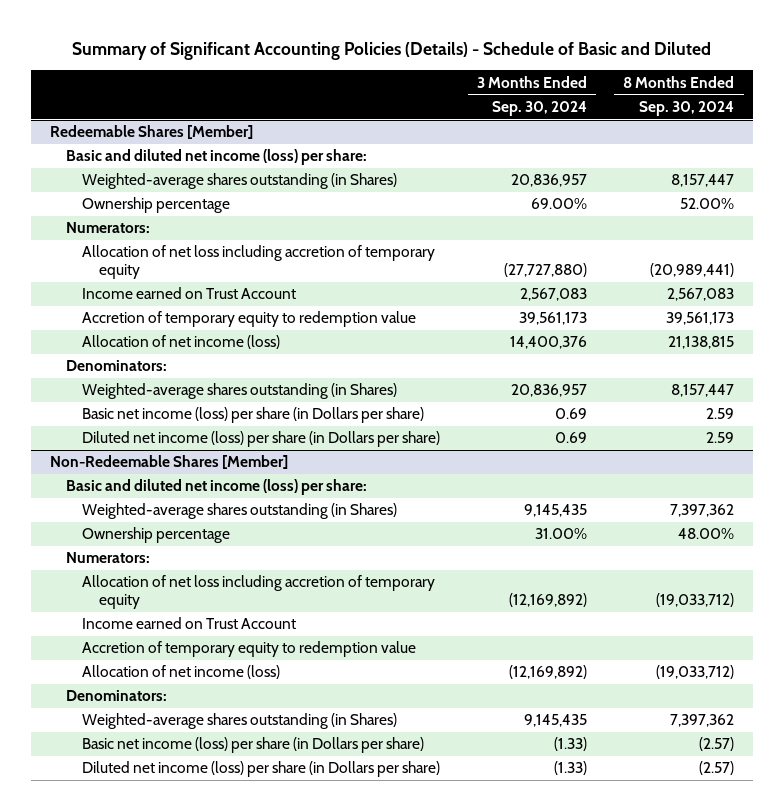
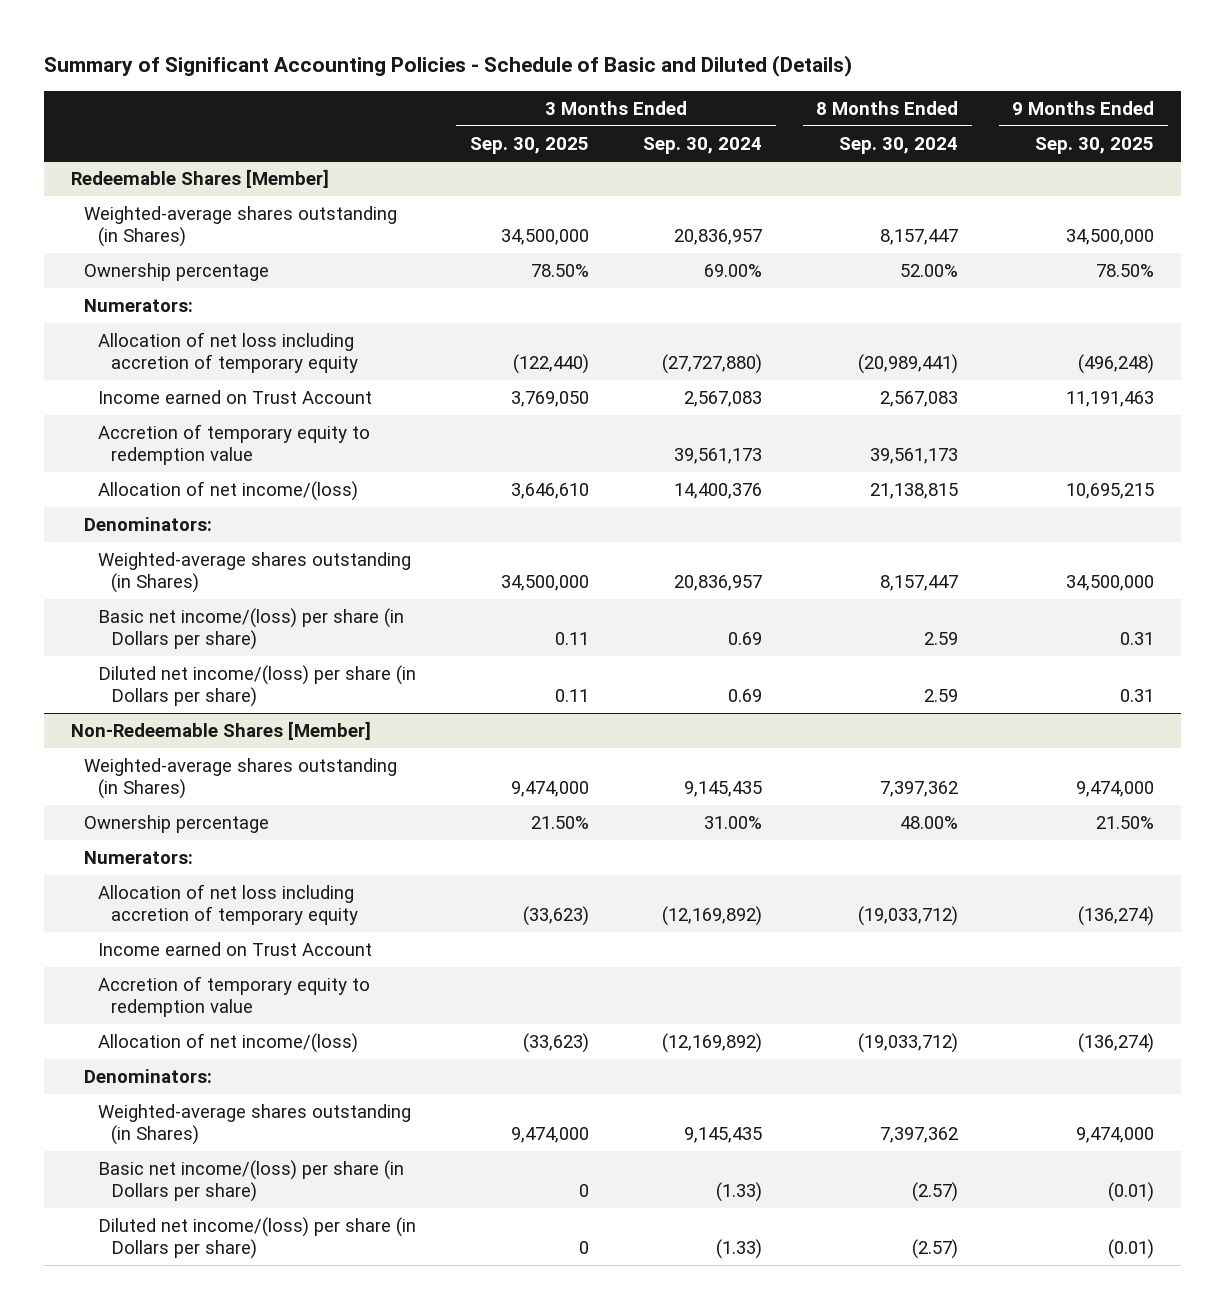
- Summary of Significant Accounting Policies (Details) - Schedule of Basic and Diluted
+ Summary of Significant Accounting Policies - Schedule of Basic and Diluted (Details)
- | 3 Months Ended Sep. 30, 2024 | 8 Months Ended Sep. 30, 2024
+ | 3 Months Ended Sep. 30, 2025 | 3 Months Ended Sep. 30, 2024 | 8 Months Ended Sep. 30, 2024 | 9 Months Ended Sep. 30, 2025
@ Redeemable Shares [Member]
- Basic and diluted net income (loss) per share:
- Allocation of net income (loss) | 14,400,376 | 21,138,815
+ Allocation of net income/(loss) | 3,646,610 | 14,400,376 | 21,138,815 | 10,695,215
- Basic net income (loss) per share (in Dollars per share) | 0.69 | 2.59
- Diluted net income (loss) per share (in Dollars per share) | 0.69 | 2.59
+ Basic net income/(loss) per share (in Dollars per share) | 0.11 | 0.69 | 2.59 | 0.31
+ Diluted net income/(loss) per share (in Dollars per share) | 0.11 | 0.69 | 2.59 | 0.31
@ Non-Redeemable Shares [Member]
- Basic and diluted net income (loss) per share:
- Allocation of net income (loss) | (12,169,892) | (19,033,712)
+ Allocation of net income/(loss) | (33,623) | (12,169,892) | (19,033,712) | (136,274)
- Basic net income (loss) per share (in Dollars per share) | (1.33) | (2.57)
- Diluted net income (loss) per share (in Dollars per share) | (1.33) | (2.57)
+ Basic net income/(loss) per share (in Dollars per share) | 0 | (1.33) | (2.57) | (0.01)
+ Diluted net income/(loss) per share (in Dollars per share) | 0 | (1.33) | (2.57) | (0.01)

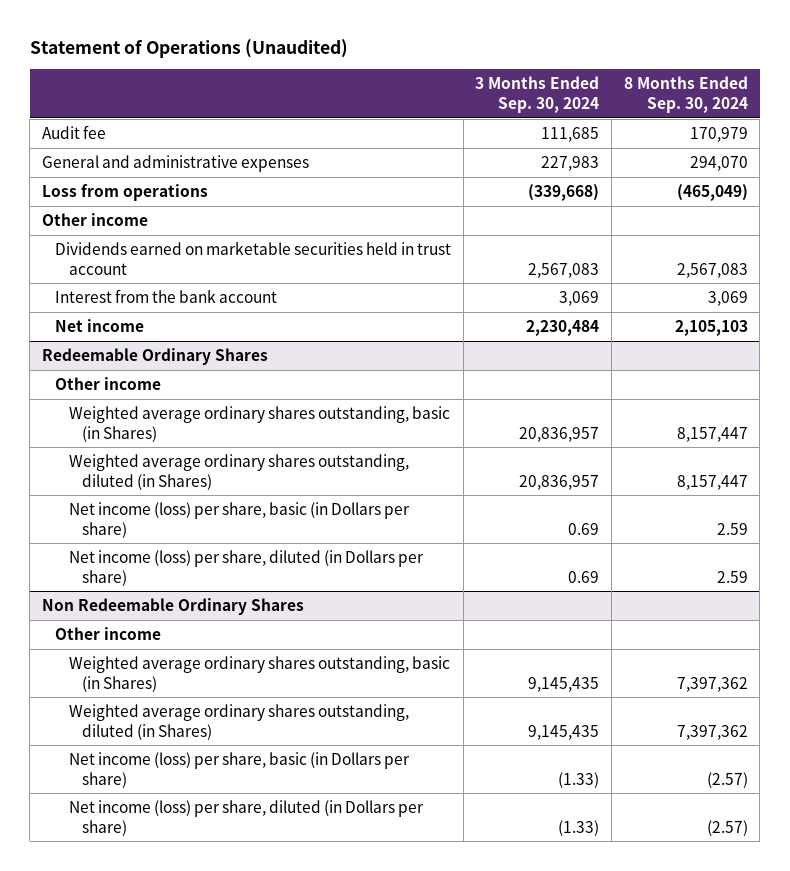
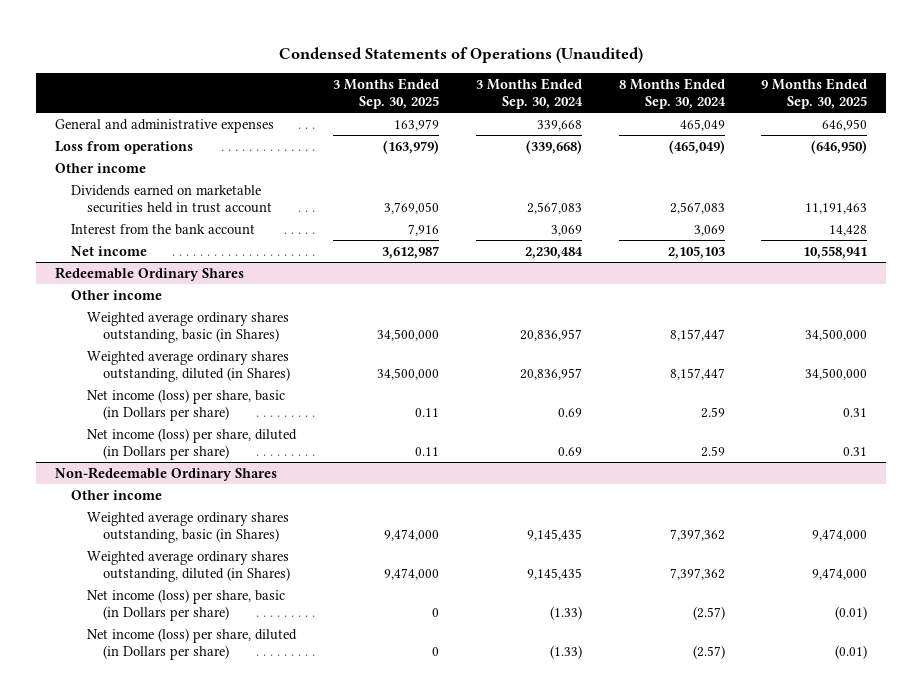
- Statement of Operations (Unaudited)
+ Condensed Statements of Operations (Unaudited)
- | 3 Months Ended Sep. 30, 2024 | 8 Months Ended Sep. 30, 2024
+ | 3 Months Ended Sep. 30, 2025 | 3 Months Ended Sep. 30, 2024 | 8 Months Ended Sep. 30, 2024 | 9 Months Ended Sep. 30, 2025
- Audit fee | 111,685 | 170,979
- General and administrative expenses | 227,983 | 294,070
+ General and administrative expenses | 163,979 | 339,668 | 465,049 | 646,950
- Non Redeemable Ordinary Shares
+ Non-Redeemable Ordinary Shares

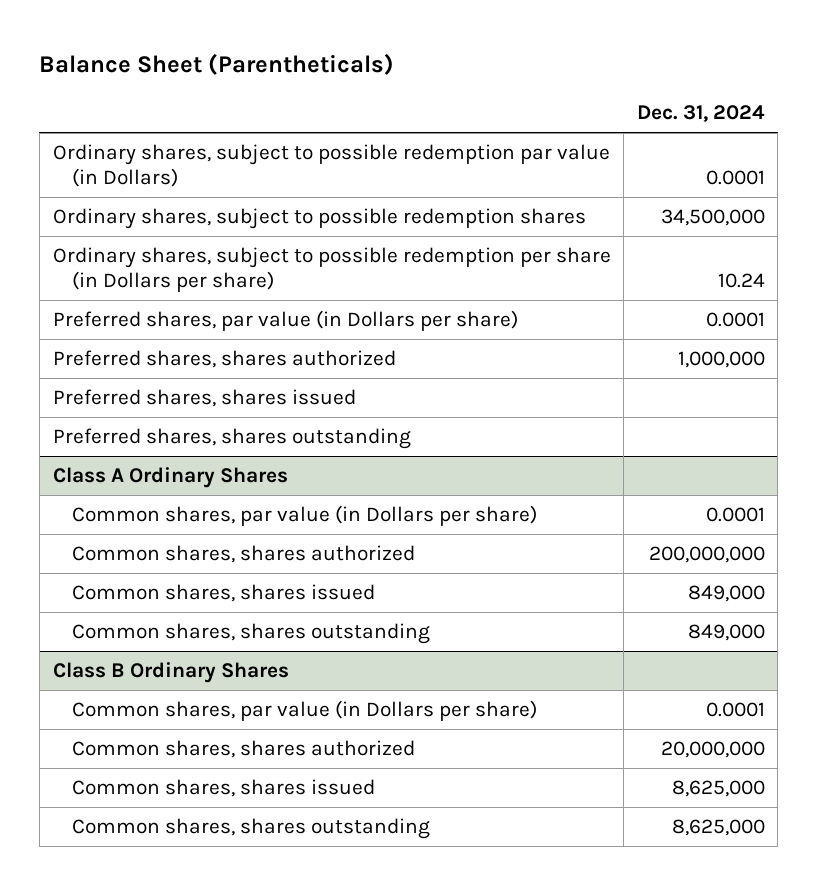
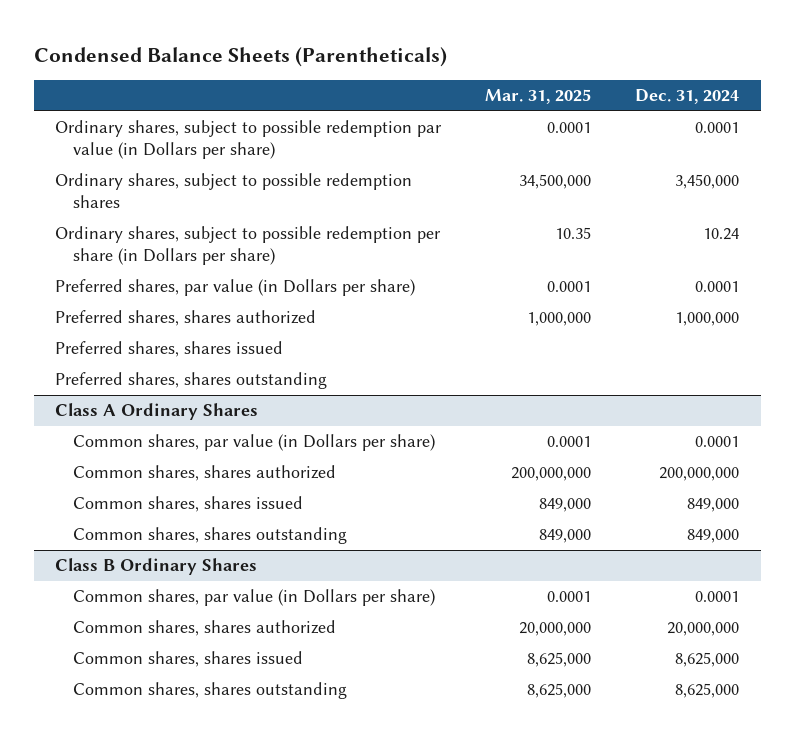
- Balance Sheet (Parentheticals)
+ Condensed Balance Sheets (Parentheticals)
- | Dec. 31, 2024
+ | Mar. 31, 2025 | Dec. 31, 2024
- Ordinary shares, subject to possible redemption par value (in Dollars) | 0.0001
- Ordinary shares, subject to possible redemption shares | 34,500,000
+ Ordinary shares, subject to possible redemption par value (in Dollars per share) | 0.0001 | 0.0001
+ Ordinary shares, subject to possible redemption shares | 34,500,000 | 3,450,000

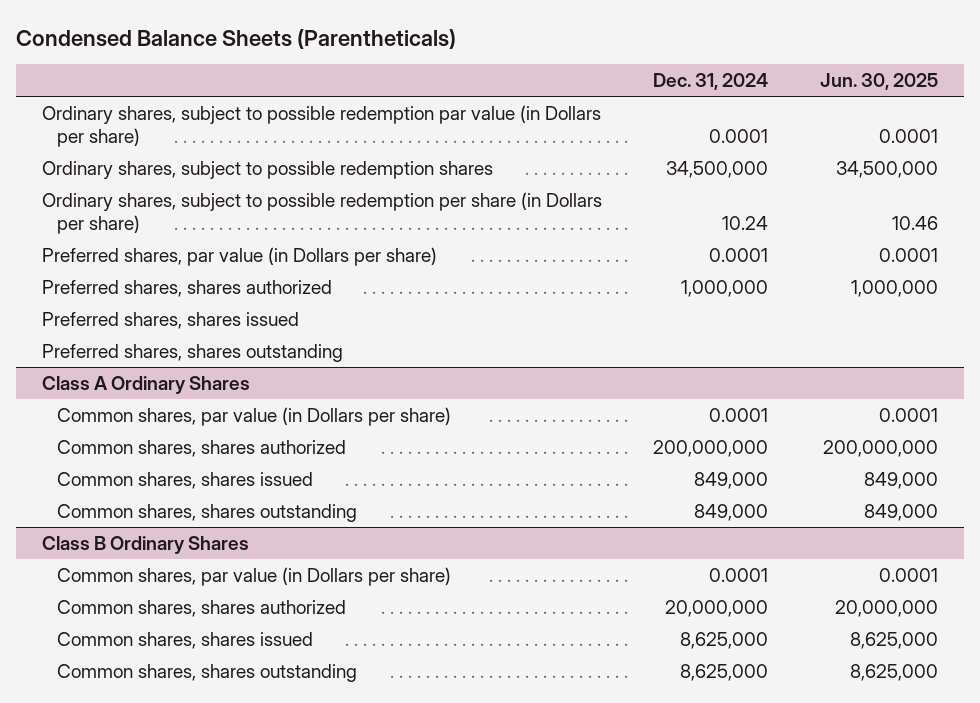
- | Mar. 31, 2025 | Dec. 31, 2024
+ | Dec. 31, 2024 | Jun. 30, 2025
- Ordinary shares, subject to possible redemption shares | 34,500,000 | 3,450,000
+ Ordinary shares, subject to possible redemption shares | 34,500,000 | 34,500,000

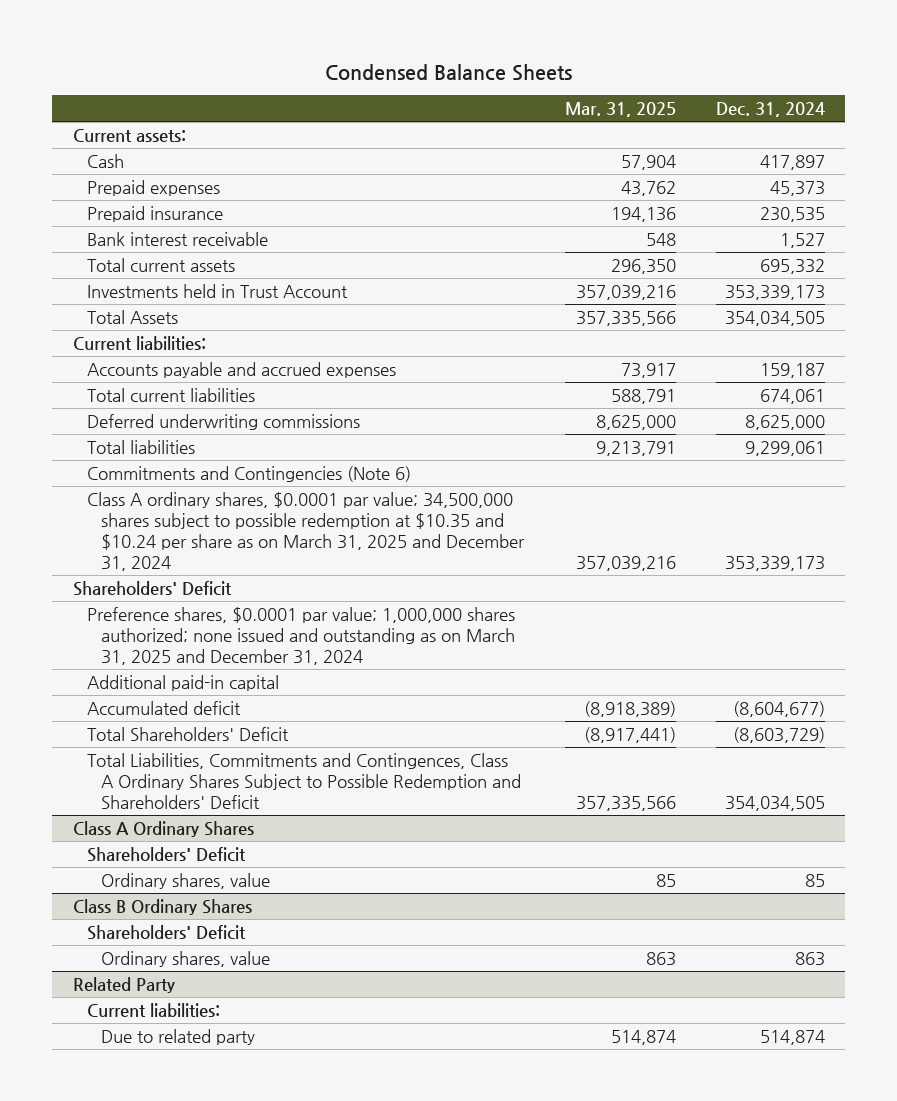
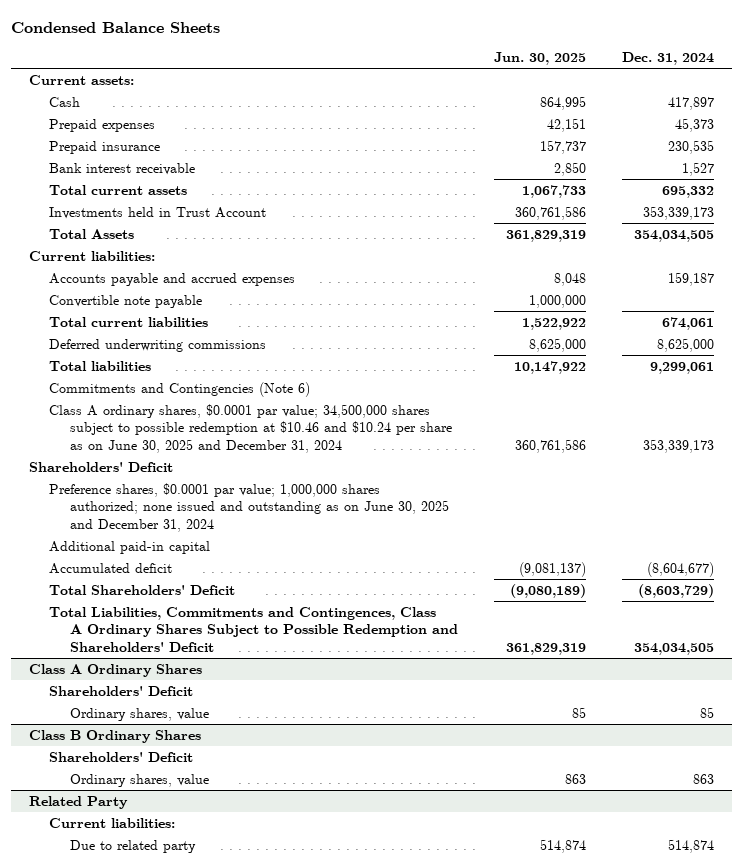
- | Mar. 31, 2025 | Dec. 31, 2024
+ | Jun. 30, 2025 | Dec. 31, 2024
+ Convertible note payable | 1,000,000 |
- Class A ordinary shares, $0.0001 par value; 34,500,000 shares subject to possible redemption at $10.35 and $10.24 per share as on March 31, 2025 and December 31, 2024 | 357,039,216 | 353,339,173
+ Class A ordinary shares, $0.0001 par value; 34,500,000 shares subject to possible redemption at $10.46 and $10.24 per share as on June 30, 2025 and December 31, 2024 | 360,761,586 | 353,339,173
- Preference shares, $0.0001 par value; 1,000,000 shares authorized; none issued and outstanding as on March 31, 2025 and December 31, 2024
+ Preference shares, $0.0001 par value; 1,000,000 shares authorized; none issued and outstanding as on June 30, 2025 and December 31, 2024

